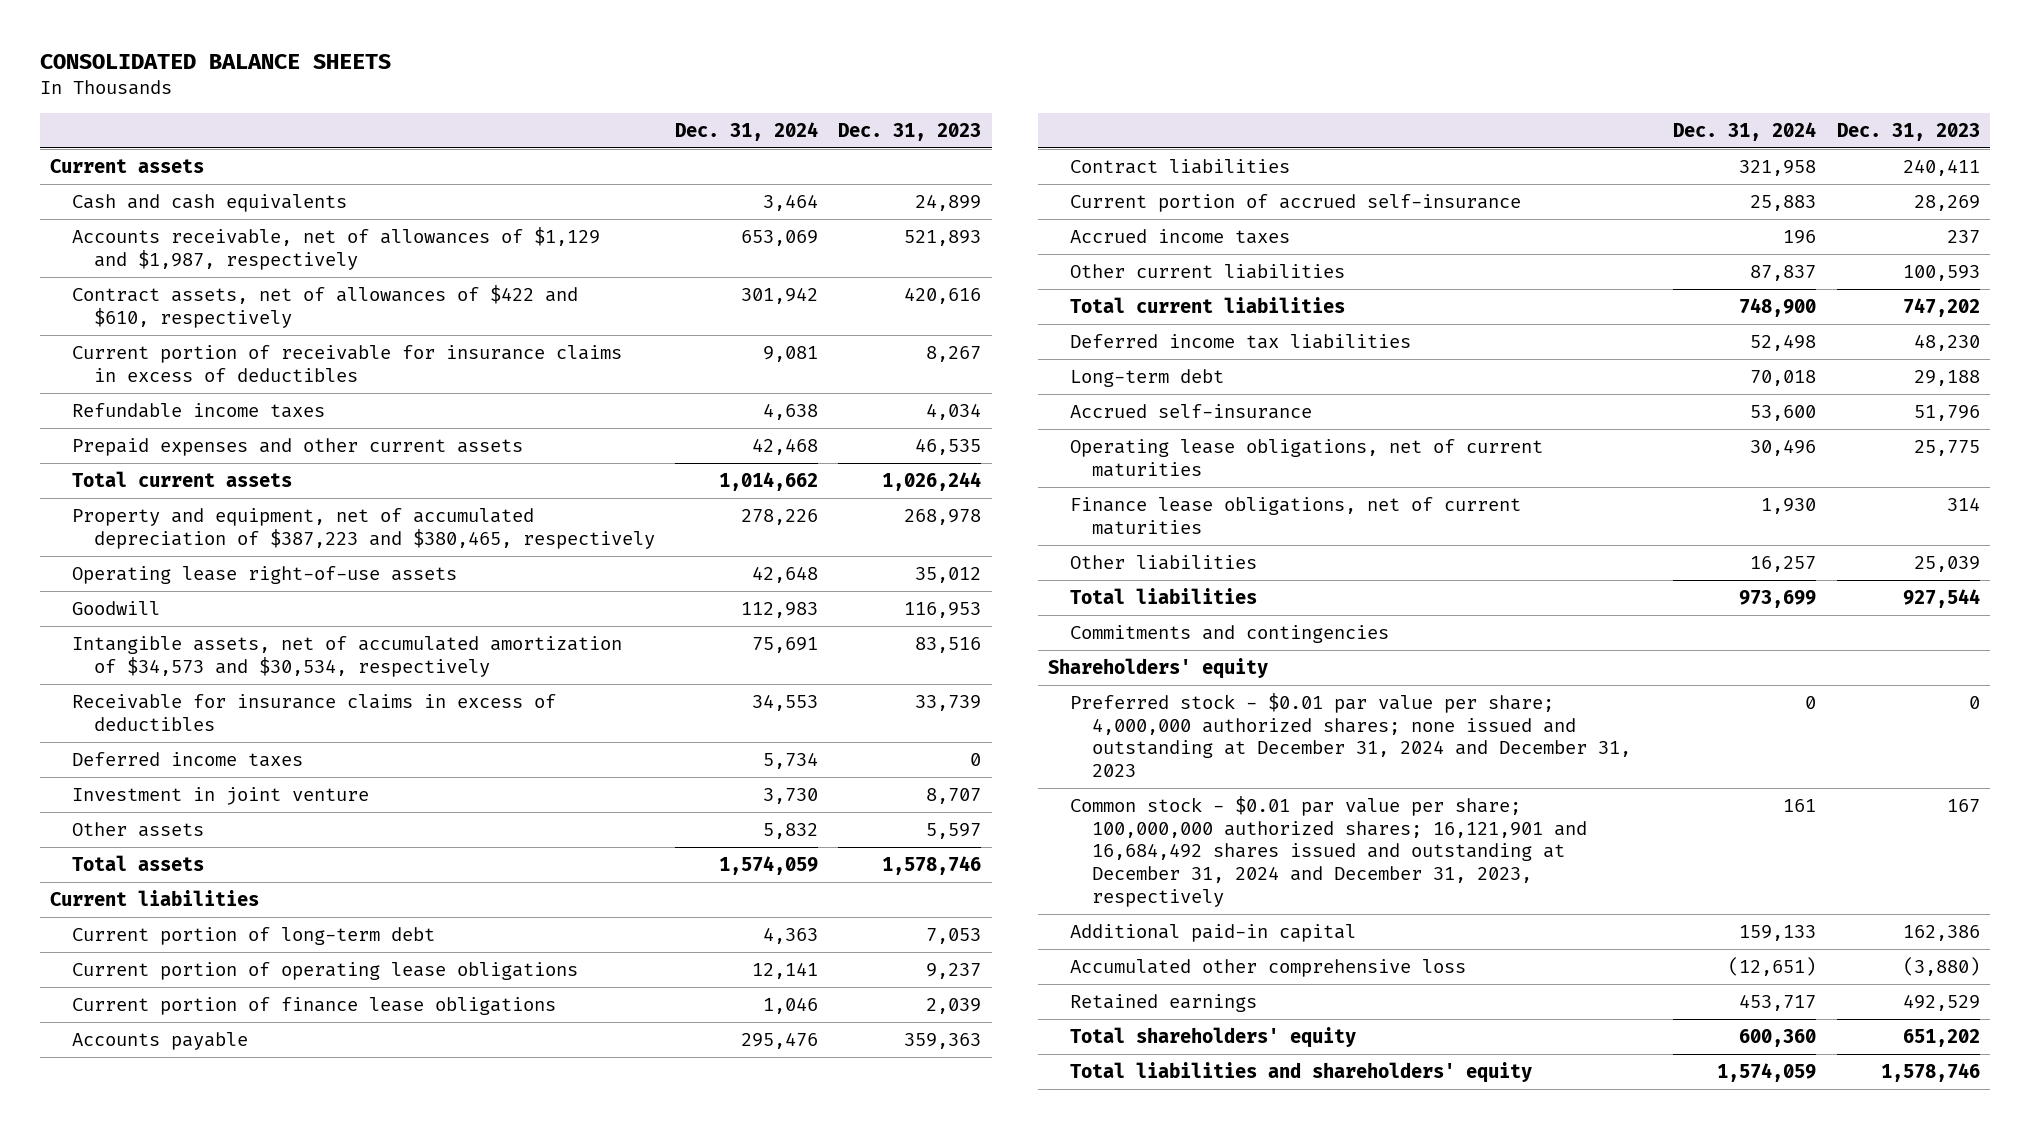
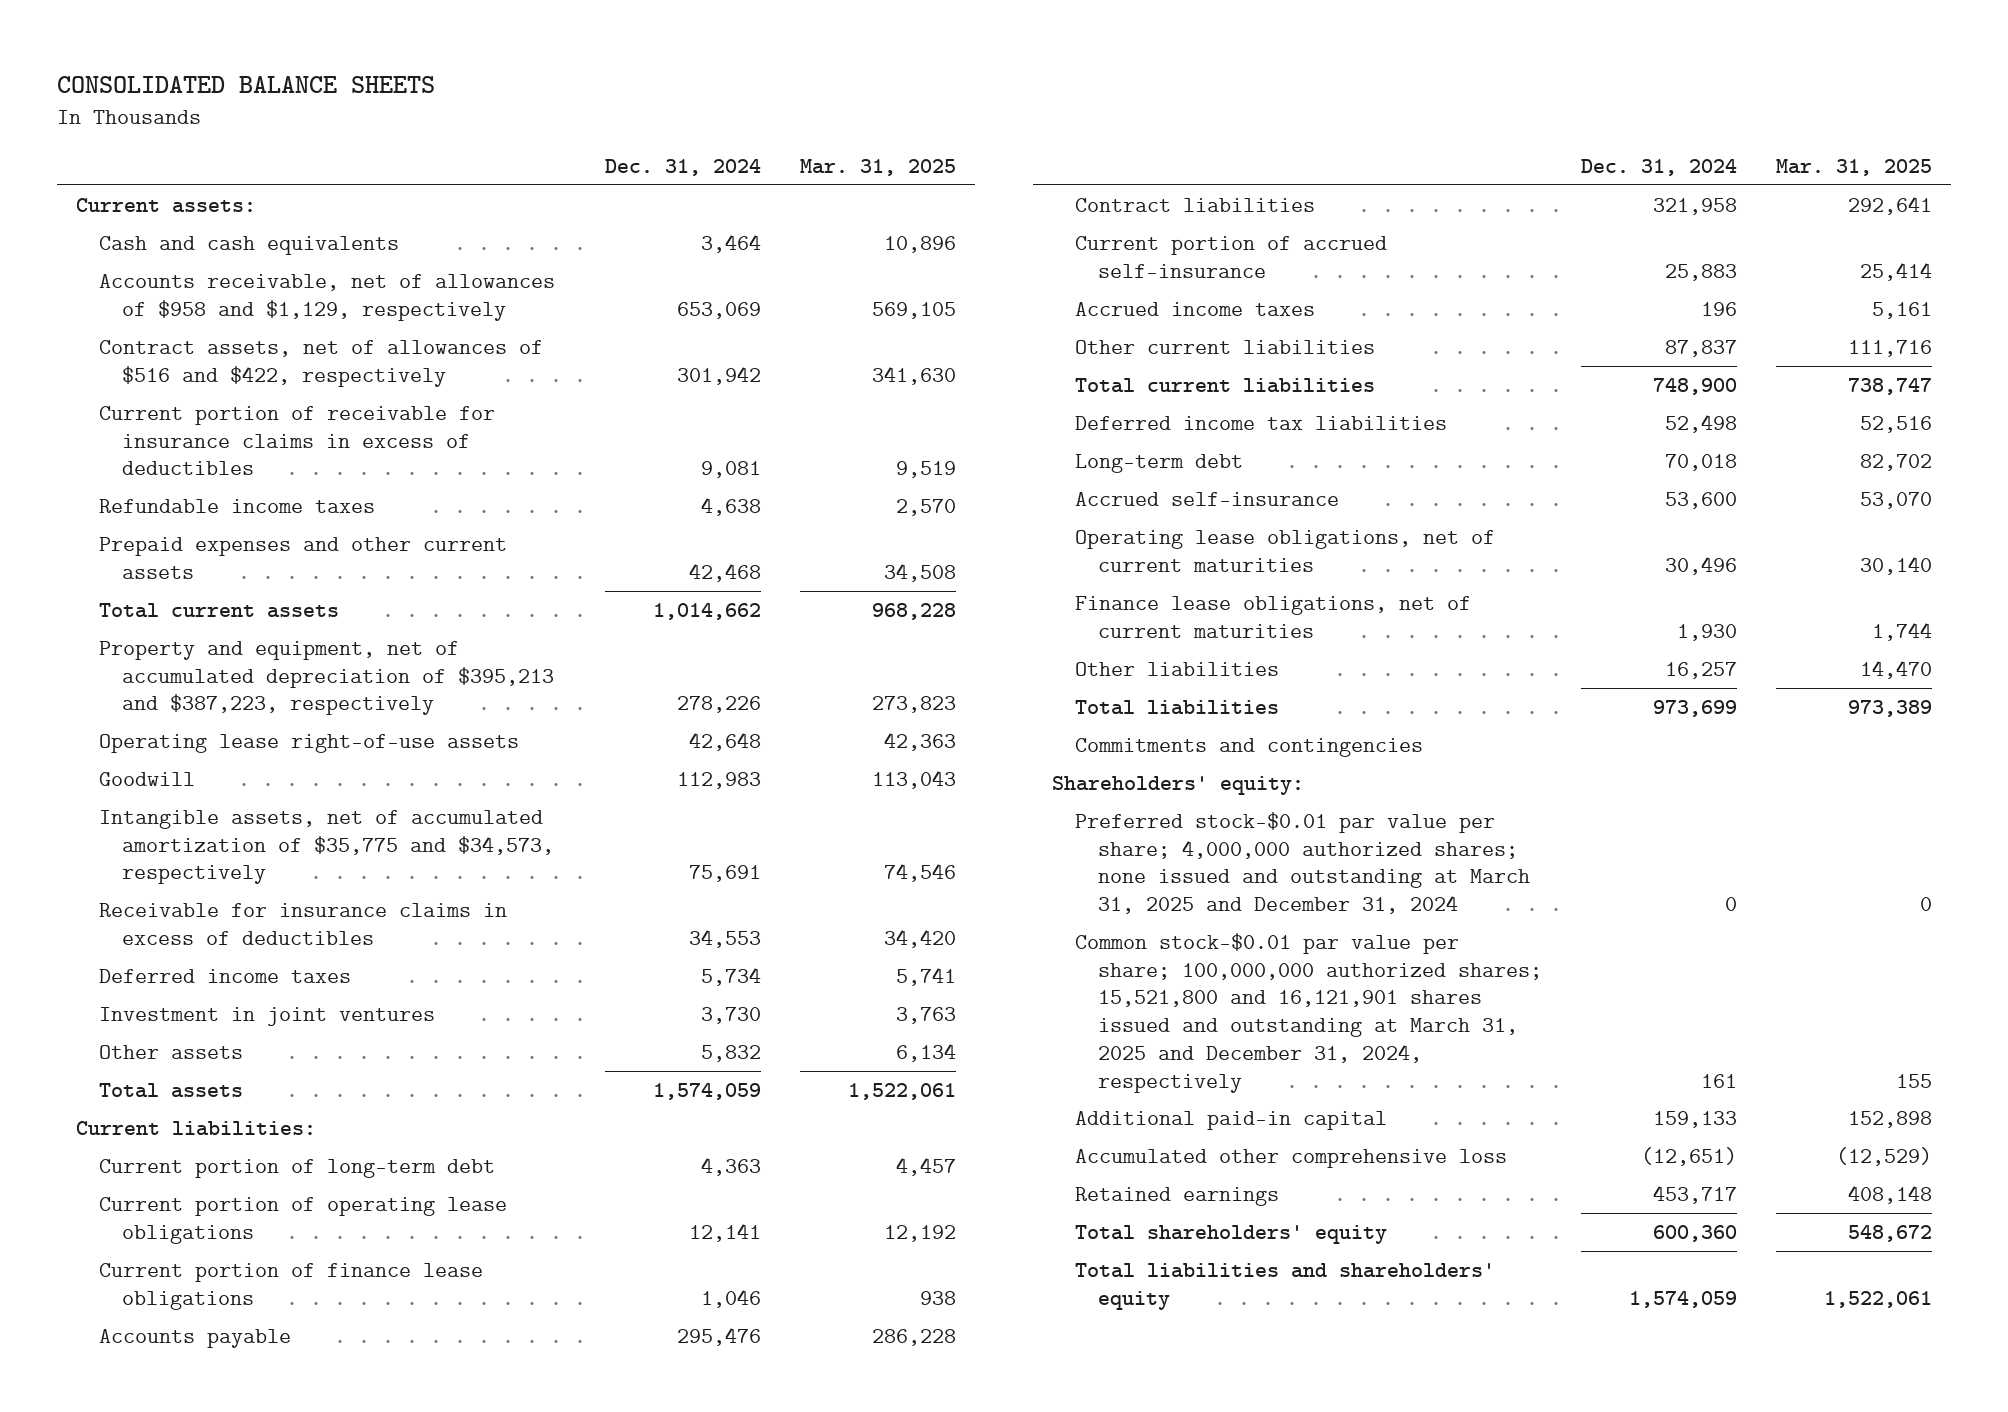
- | Dec. 31, 2024 | Dec. 31, 2023
+ | Dec. 31, 2024 | Mar. 31, 2025
- Current assets
+ Current assets:
- Accounts receivable, net of allowances of $1,129 and $1,987, respectively | 653,069 | 521,893
- Contract assets, net of allowances of $422 and $610, respectively | 301,942 | 420,616
+ Accounts receivable, net of allowances of $958 and $1,129, respectively | 653,069 | 569,105
+ Contract assets, net of allowances of $516 and $422, respectively | 301,942 | 341,630
- Property and equipment, net of accumulated depreciation of $387,223 and $380,465, respectively | 278,226 | 268,978
+ Property and equipment, net of accumulated depreciation of $395,213 and $387,223, respectively | 278,226 | 273,823
- Intangible assets, net of accumulated amortization of $34,573 and $30,534, respectively | 75,691 | 83,516
+ Intangible assets, net of accumulated amortization of $35,775 and $34,573, respectively | 75,691 | 74,546
- Investment in joint venture | 3,730 | 8,707
+ Investment in joint ventures | 3,730 | 3,763
- Current liabilities
+ Current liabilities:
- Shareholders' equity
- Preferred stock - $0.01 par value per share; 4,000,000 authorized shares; none issued and outstanding at December 31, 2024 and December 31, 2023 | 0 | 0
- Common stock - $0.01 par value per share; 100,000,000 authorized shares; 16,121,901 and 16,684,492 shares issued and outstanding at December 31, 2024 and December 31, 2023, respectively | 161 | 167
+ Shareholders' equity:
+ Preferred stock-$0.01 par value per share; 4,000,000 authorized shares; none issued and outstanding at March 31, 2025 and December 31, 2024 | 0 | 0
+ Common stock-$0.01 par value per share; 100,000,000 authorized shares; 15,521,800 and 16,121,901 shares issued and outstanding at March 31, 2025 and December 31, 2024, respectively | 161 | 155

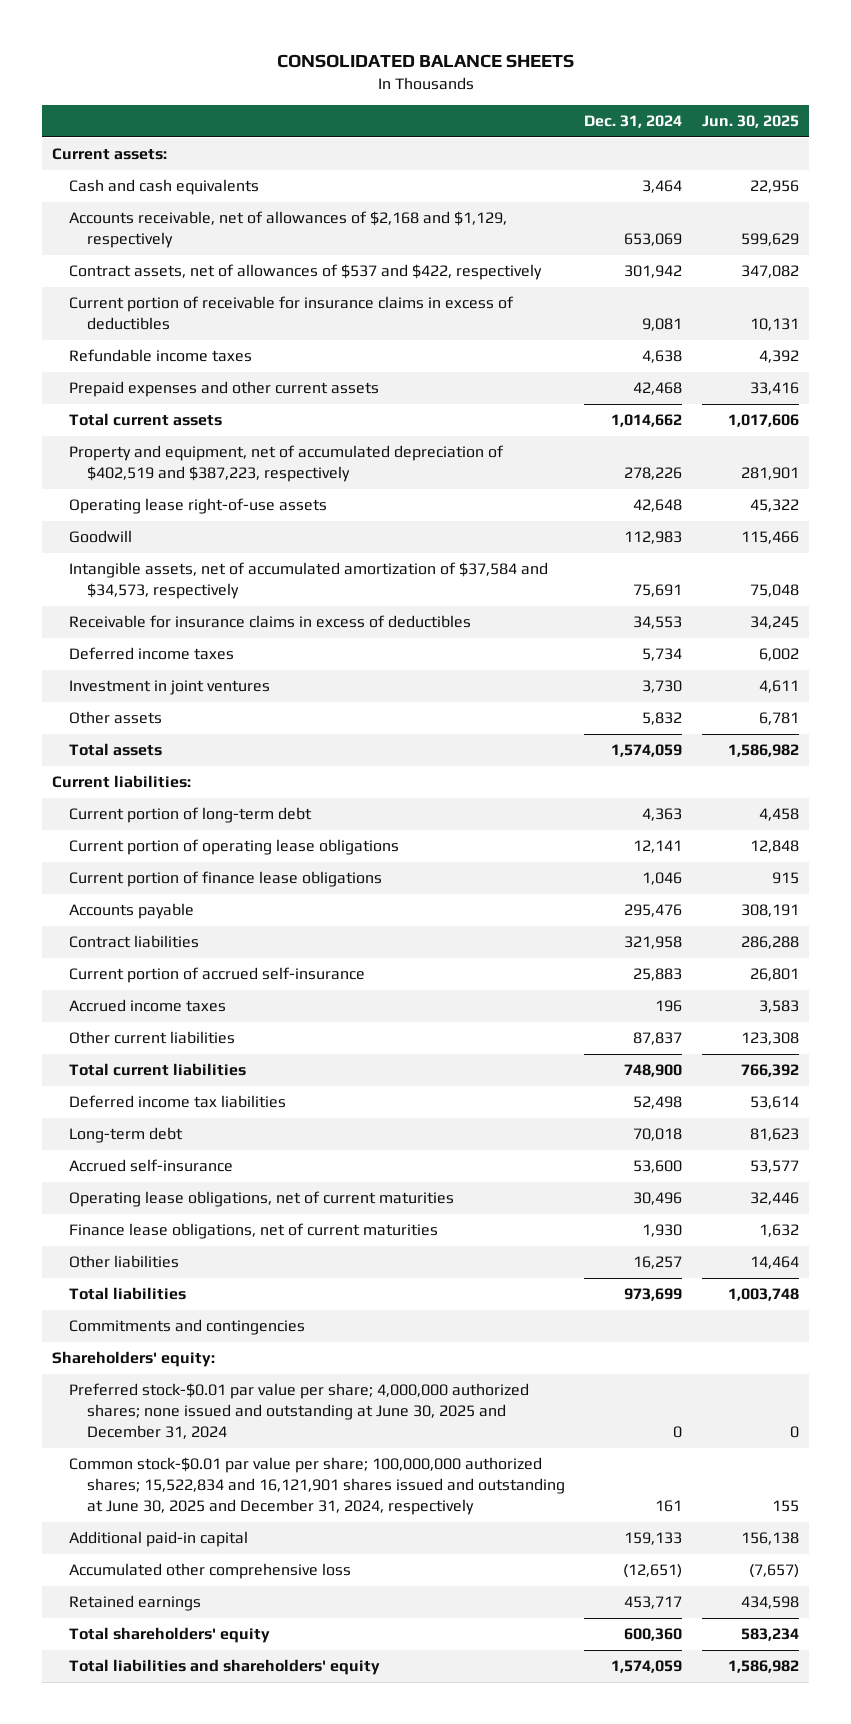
- | Dec. 31, 2024 | Mar. 31, 2025
+ | Dec. 31, 2024 | Jun. 30, 2025
- Accounts receivable, net of allowances of $958 and $1,129, respectively | 653,069 | 569,105
- Contract assets, net of allowances of $516 and $422, respectively | 301,942 | 341,630
+ Accounts receivable, net of allowances of $2,168 and $1,129, respectively | 653,069 | 599,629
+ Contract assets, net of allowances of $537 and $422, respectively | 301,942 | 347,082
- Property and equipment, net of accumulated depreciation of $395,213 and $387,223, respectively | 278,226 | 273,823
+ Property and equipment, net of accumulated depreciation of $402,519 and $387,223, respectively | 278,226 | 281,901
- Intangible assets, net of accumulated amortization of $35,775 and $34,573, respectively | 75,691 | 74,546
+ Intangible assets, net of accumulated amortization of $37,584 and $34,573, respectively | 75,691 | 75,048
- Preferred stock-$0.01 par value per share; 4,000,000 authorized shares; none issued and outstanding at March 31, 2025 and December 31, 2024 | 0 | 0
- Common stock-$0.01 par value per share; 100,000,000 authorized shares; 15,521,800 and 16,121,901 shares issued and outstanding at March 31, 2025 and December 31, 2024, respectively | 161 | 155
+ Preferred stock-$0.01 par value per share; 4,000,000 authorized shares; none issued and outstanding at June 30, 2025 and December 31, 2024 | 0 | 0
+ Common stock-$0.01 par value per share; 100,000,000 authorized shares; 15,522,834 and 16,121,901 shares issued and outstanding at June 30, 2025 and December 31, 2024, respectively | 161 | 155

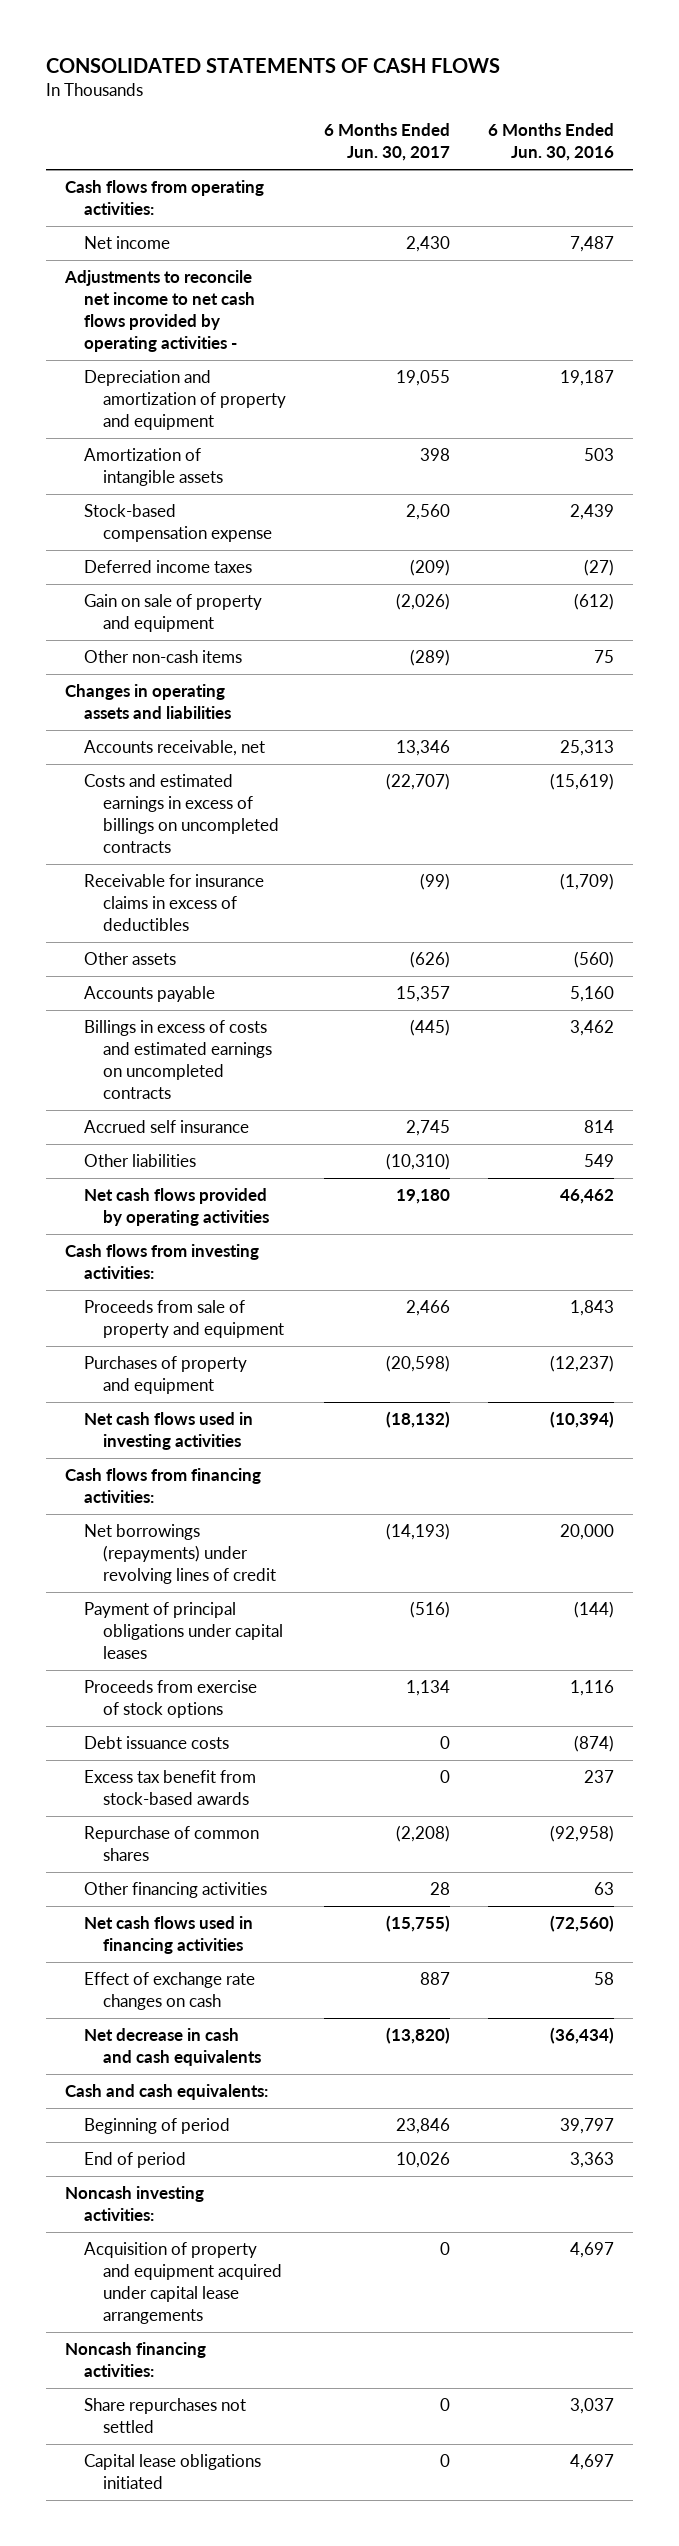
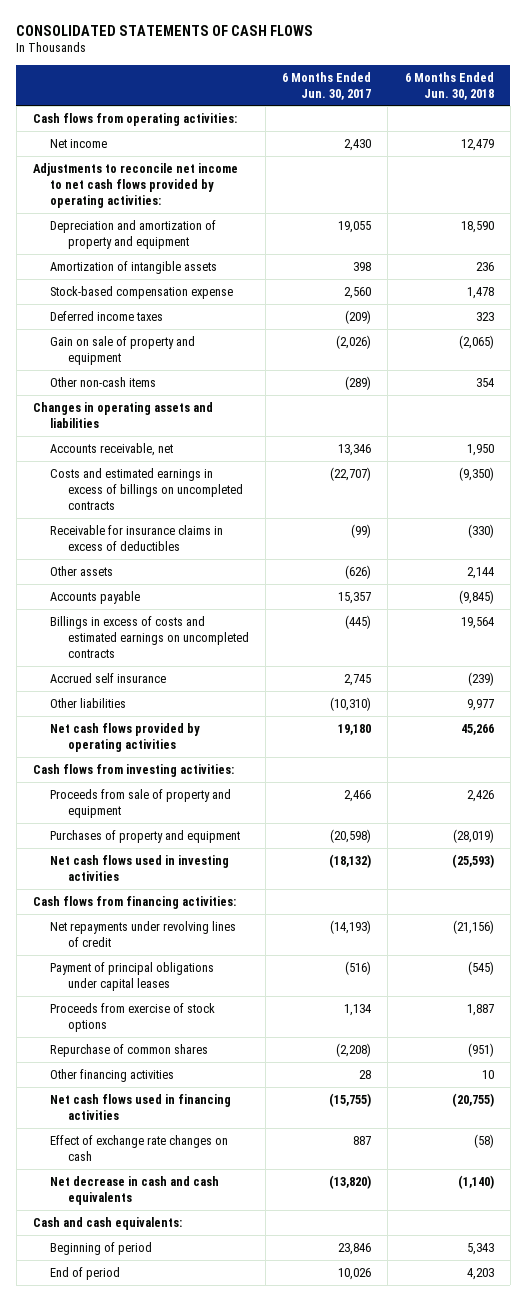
- | 6 Months Ended Jun. 30, 2017 | 6 Months Ended Jun. 30, 2016
+ | 6 Months Ended Jun. 30, 2017 | 6 Months Ended Jun. 30, 2018
- Adjustments to reconcile net income to net cash flows provided by operating activities -
+ Adjustments to reconcile net income to net cash flows provided by operating activities:
- Net borrowings (repayments) under revolving lines of credit | (14,193) | 20,000
+ Net repayments under revolving lines of credit | (14,193) | (21,156)
- Debt issuance costs | 0 | (874)
- Excess tax benefit from stock-based awards | 0 | 237
- Noncash investing activities:
- Acquisition of property and equipment acquired under capital lease arrangements | 0 | 4,697
- Noncash financing activities:
- Share repurchases not settled | 0 | 3,037
- Capital lease obligations initiated | 0 | 4,697

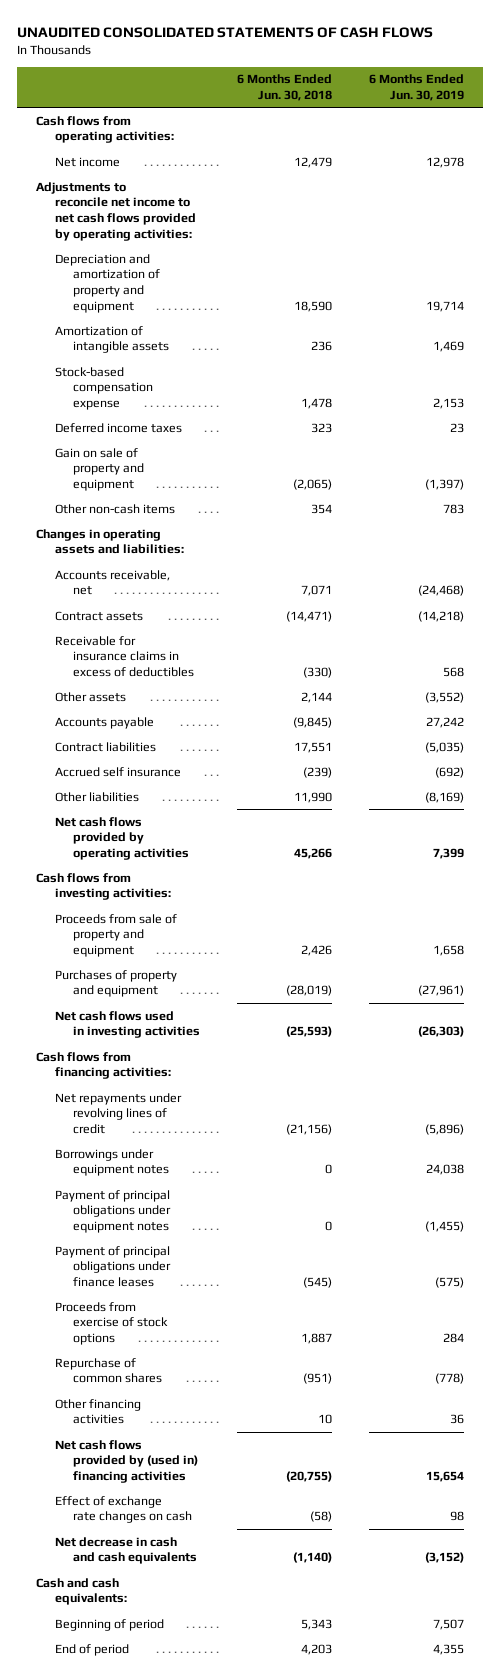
- CONSOLIDATED STATEMENTS OF CASH FLOWS
+ UNAUDITED CONSOLIDATED STATEMENTS OF CASH FLOWS
- | 6 Months Ended Jun. 30, 2017 | 6 Months Ended Jun. 30, 2018
+ | 6 Months Ended Jun. 30, 2018 | 6 Months Ended Jun. 30, 2019
- Changes in operating assets and liabilities
- Accounts receivable, net | 13,346 | 1,950
- Costs and estimated earnings in excess of billings on uncompleted contracts | (22,707) | (9,350)
+ Changes in operating assets and liabilities:
+ Accounts receivable, net | 7,071 | (24,468)
+ Contract assets | (14,471) | (14,218)
- Billings in excess of costs and estimated earnings on uncompleted contracts | (445) | 19,564
+ Contract liabilities | 17,551 | (5,035)
- Other liabilities | (10,310) | 9,977
+ Other liabilities | 11,990 | (8,169)
- Payment of principal obligations under capital leases | (516) | (545)
+ Borrowings under equipment notes | 0 | 24,038
+ Payment of principal obligations under equipment notes | 0 | (1,455)
+ Payment of principal obligations under finance leases | (545) | (575)
- Net cash flows used in financing activities | (15,755) | (20,755)
+ Net cash flows provided by (used in) financing activities | (20,755) | 15,654

